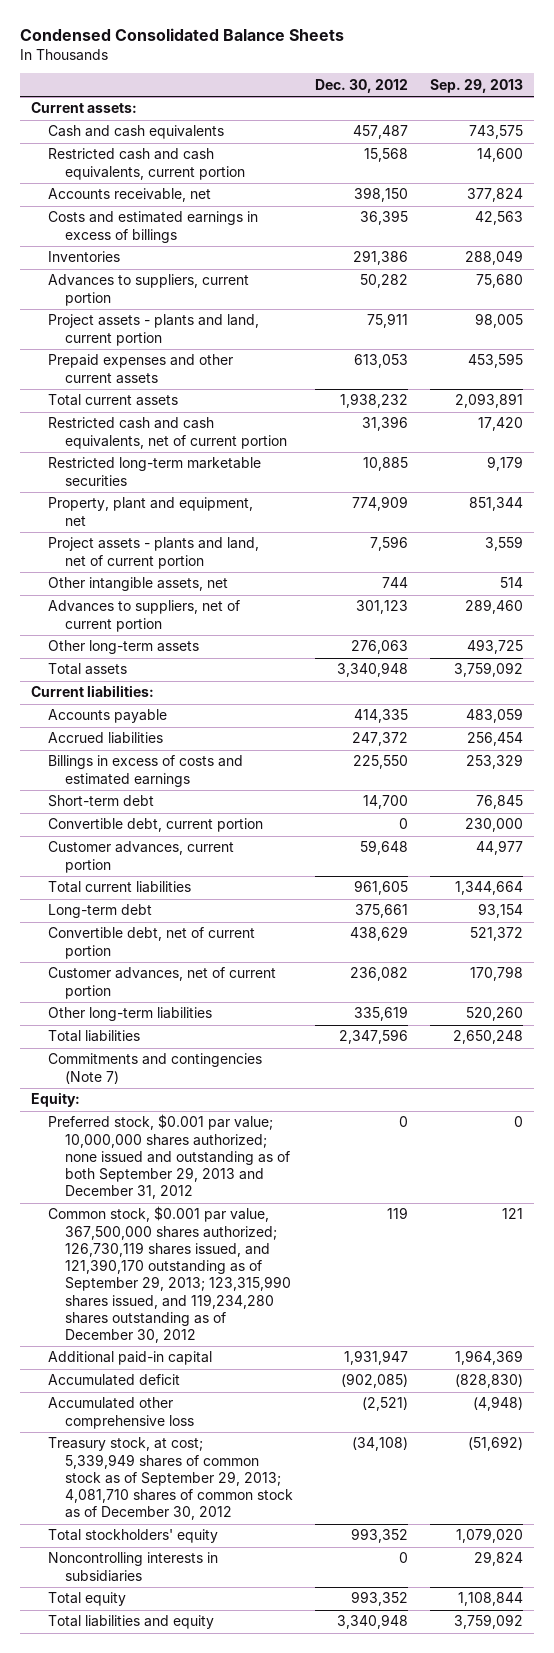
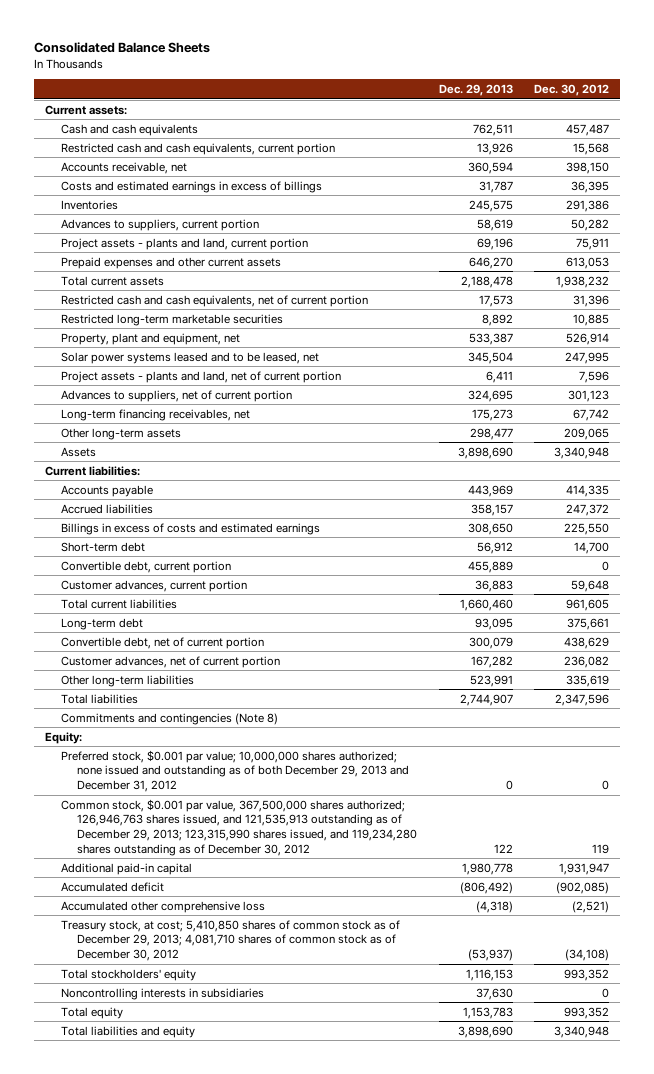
- Condensed Consolidated Balance Sheets
+ Consolidated Balance Sheets
- | Dec. 30, 2012 | Sep. 29, 2013
+ | Dec. 29, 2013 | Dec. 30, 2012
- Property, plant and equipment, net | 774,909 | 851,344
+ Property, plant and equipment, net | 533,387 | 526,914
+ Solar power systems leased and to be leased, net | 345,504 | 247,995
- Other intangible assets, net | 744 | 514
- Other long-term assets | 276,063 | 493,725
- Total assets | 3,340,948 | 3,759,092
+ Long-term financing receivables, net | 175,273 | 67,742
+ Other long-term assets | 298,477 | 209,065
+ Assets | 3,898,690 | 3,340,948
- Commitments and contingencies (Note 7)
+ Commitments and contingencies (Note 8)
- Preferred stock, $0.001 par value; 10,000,000 shares authorized; none issued and outstanding as of both September 29, 2013 and December 31, 2012 | 0 | 0
- Common stock, $0.001 par value, 367,500,000 shares authorized; 126,730,119 shares issued, and 121,390,170 outstanding as of September 29, 2013; 123,315,990 shares issued, and 119,234,280 shares outstanding as of December 30, 2012 | 119 | 121
+ Preferred stock, $0.001 par value; 10,000,000 shares authorized; none issued and outstanding as of both December 29, 2013 and December 31, 2012 | 0 | 0
+ Common stock, $0.001 par value, 367,500,000 shares authorized; 126,946,763 shares issued, and 121,535,913 outstanding as of December 29, 2013; 123,315,990 shares issued, and 119,234,280 shares outstanding as of December 30, 2012 | 122 | 119
- Treasury stock, at cost; 5,339,949 shares of common stock as of September 29, 2013; 4,081,710 shares of common stock as of December 30, 2012 | (34,108) | (51,692)
+ Treasury stock, at cost; 5,410,850 shares of common stock as of December 29, 2013; 4,081,710 shares of common stock as of December 30, 2012 | (53,937) | (34,108)

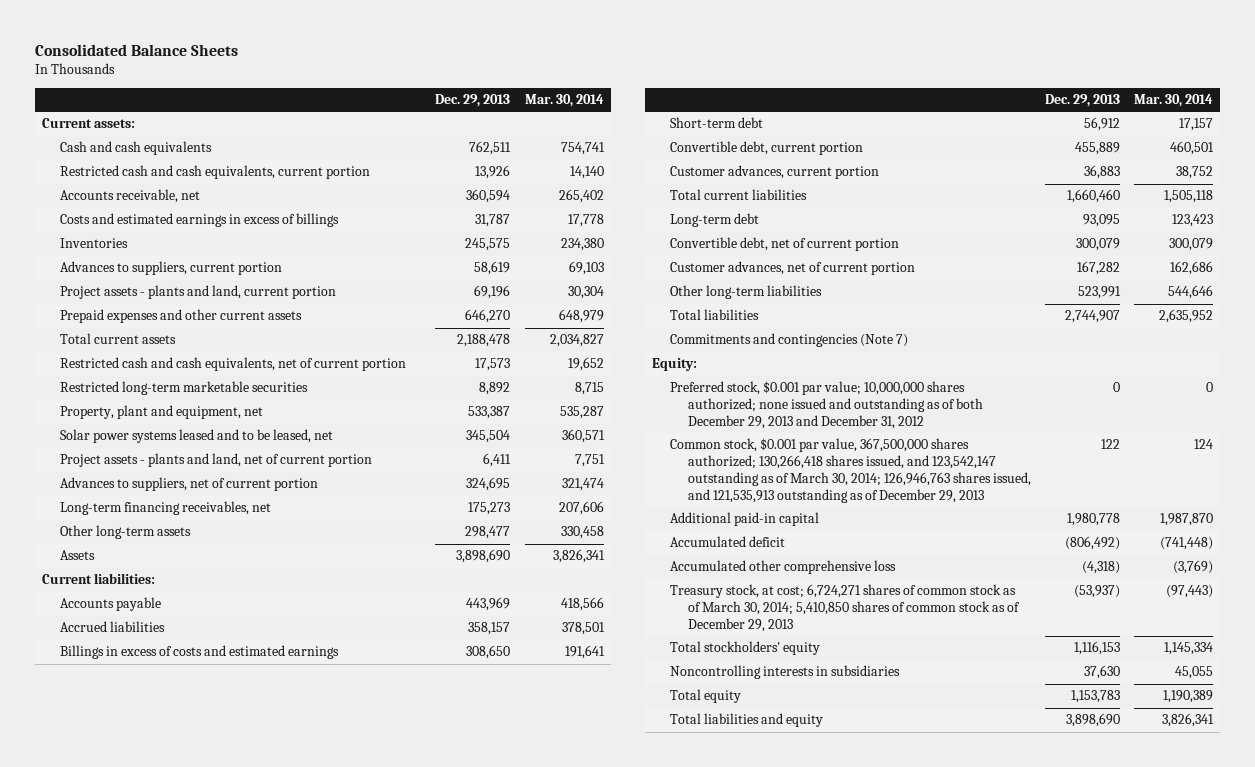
- | Dec. 29, 2013 | Dec. 30, 2012
+ | Dec. 29, 2013 | Mar. 30, 2014
- Commitments and contingencies (Note 8)
+ Commitments and contingencies (Note 7)
- Common stock, $0.001 par value, 367,500,000 shares authorized; 126,946,763 shares issued, and 121,535,913 outstanding as of December 29, 2013; 123,315,990 shares issued, and 119,234,280 shares outstanding as of December 30, 2012 | 122 | 119
+ Common stock, $0.001 par value, 367,500,000 shares authorized; 130,266,418 shares issued, and 123,542,147 outstanding as of March 30, 2014; 126,946,763 shares issued, and 121,535,913 outstanding as of December 29, 2013 | 122 | 124
- Treasury stock, at cost; 5,410,850 shares of common stock as of December 29, 2013; 4,081,710 shares of common stock as of December 30, 2012 | (53,937) | (34,108)
+ Treasury stock, at cost; 6,724,271 shares of common stock as of March 30, 2014; 5,410,850 shares of common stock as of December 29, 2013 | (53,937) | (97,443)

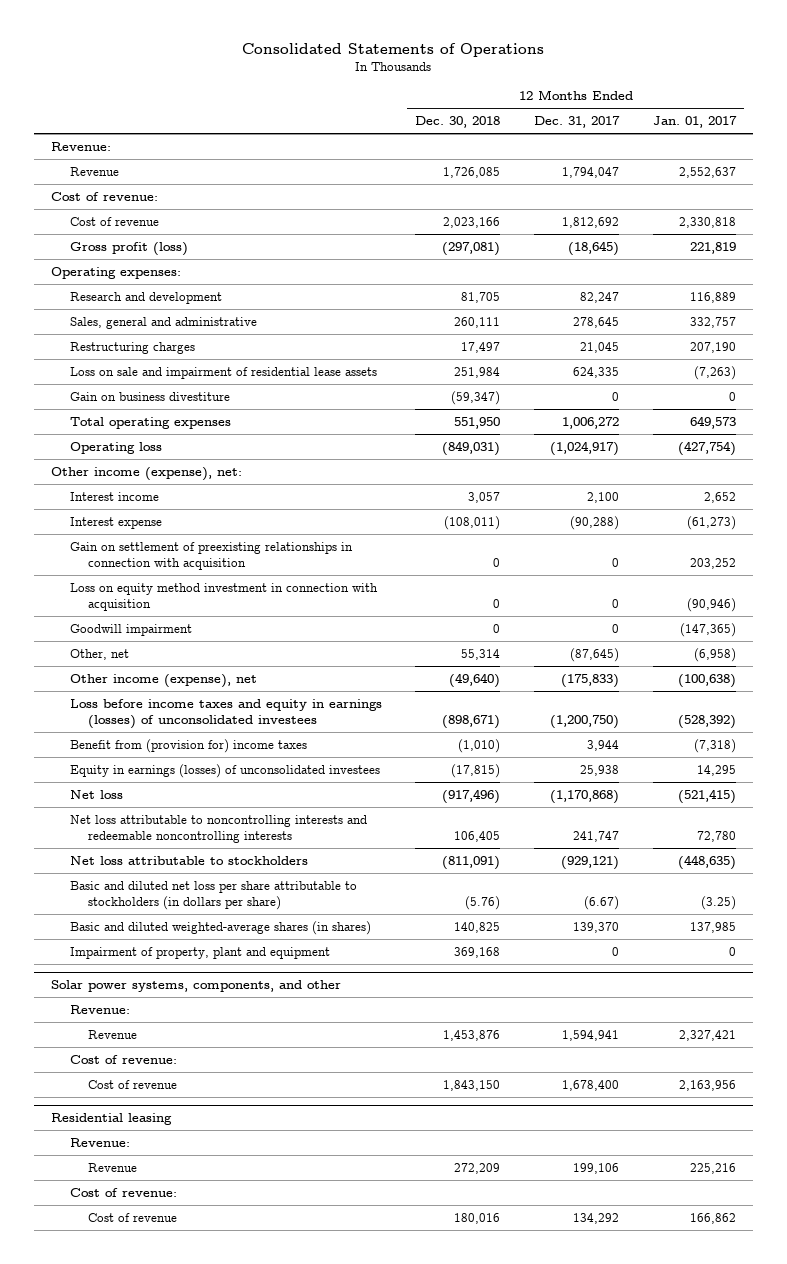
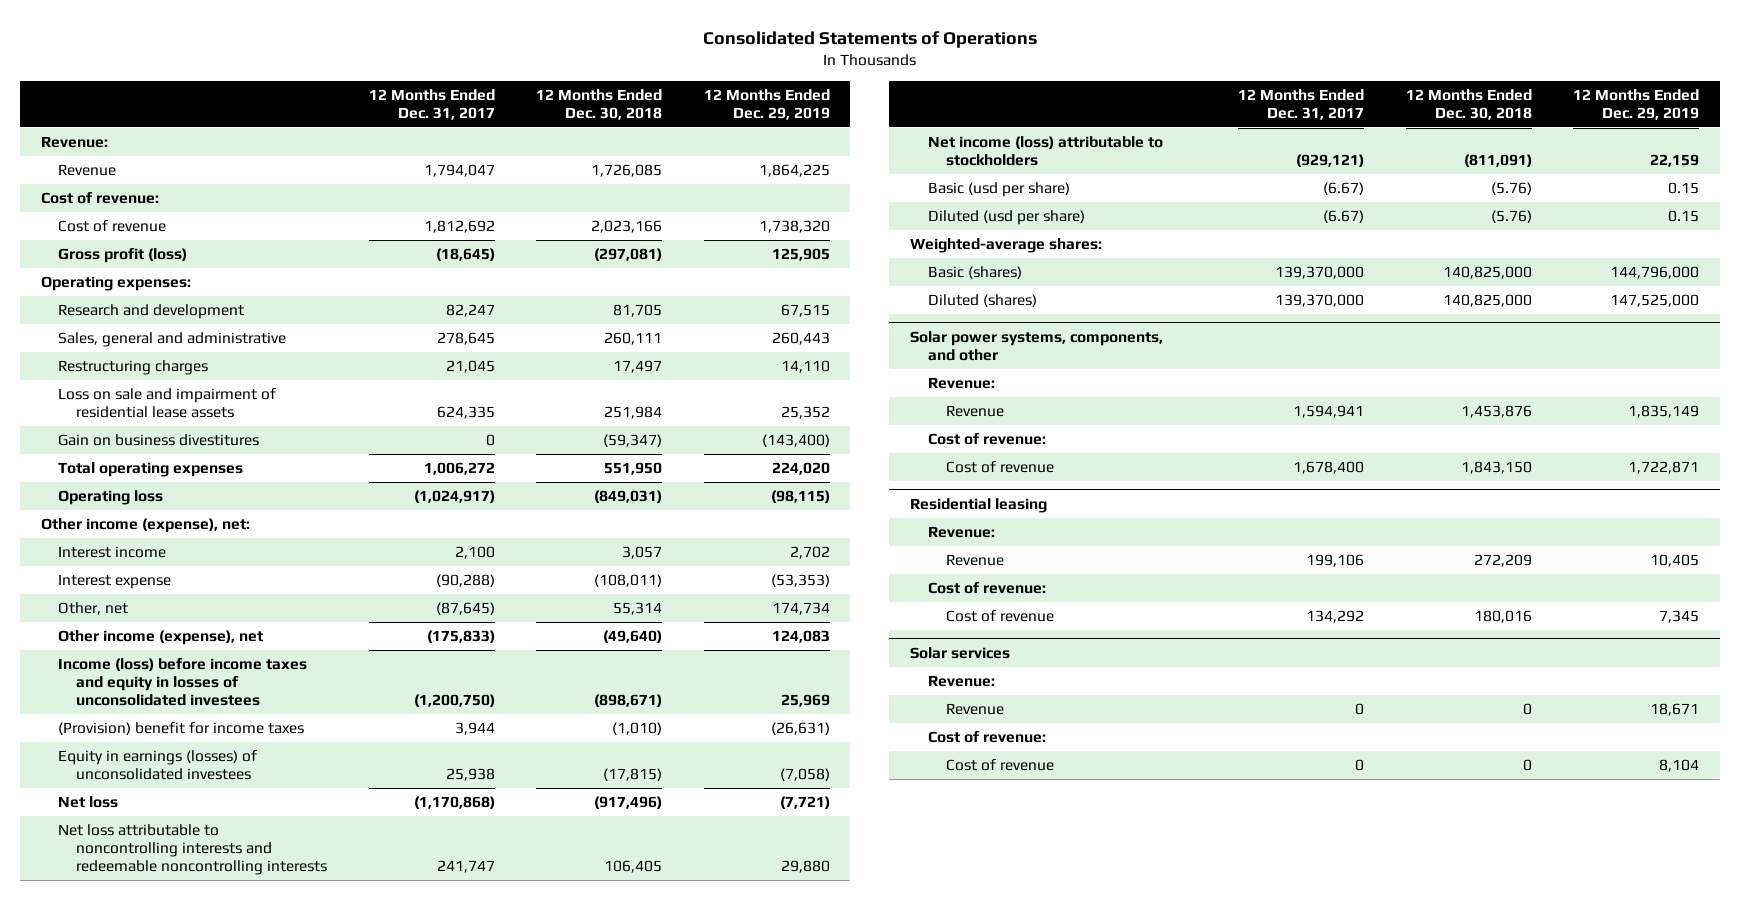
- | 12 Months Ended Dec. 30, 2018 | 12 Months Ended Dec. 31, 2017 | 12 Months Ended Jan. 01, 2017
+ | 12 Months Ended Dec. 31, 2017 | 12 Months Ended Dec. 30, 2018 | 12 Months Ended Dec. 29, 2019
- Gain on business divestiture | (59,347) | 0 | 0
+ Gain on business divestitures | 0 | (59,347) | (143,400)
- Gain on settlement of preexisting relationships in connection with acquisition | 0 | 0 | 203,252
- Loss on equity method investment in connection with acquisition | 0 | 0 | (90,946)
- Goodwill impairment | 0 | 0 | (147,365)
- Loss before income taxes and equity in earnings (losses) of unconsolidated investees | (898,671) | (1,200,750) | (528,392)
- Benefit from (provision for) income taxes | (1,010) | 3,944 | (7,318)
+ Income (loss) before income taxes and equity in losses of unconsolidated investees | (1,200,750) | (898,671) | 25,969
+ (Provision) benefit for income taxes | 3,944 | (1,010) | (26,631)
- Net loss attributable to stockholders | (811,091) | (929,121) | (448,635)
- Basic and diluted net loss per share attributable to stockholders (in dollars per share) | (5.76) | (6.67) | (3.25)
- Basic and diluted weighted-average shares (in shares) | 140,825 | 139,370 | 137,985
- Impairment of property, plant and equipment | 369,168 | 0 | 0
+ Net income (loss) attributable to stockholders | (929,121) | (811,091) | 22,159
+ Basic (usd per share) | (6.67) | (5.76) | 0.15
+ Diluted (usd per share) | (6.67) | (5.76) | 0.15
+ Weighted-average shares:
+ Basic (shares) | 139,370,000 | 140,825,000 | 144,796,000
+ Diluted (shares) | 139,370,000 | 140,825,000 | 147,525,000
+ Solar services
+ Revenue:
+ Revenue | 0 | 0 | 18,671
+ Cost of revenue:
+ Cost of revenue | 0 | 0 | 8,104

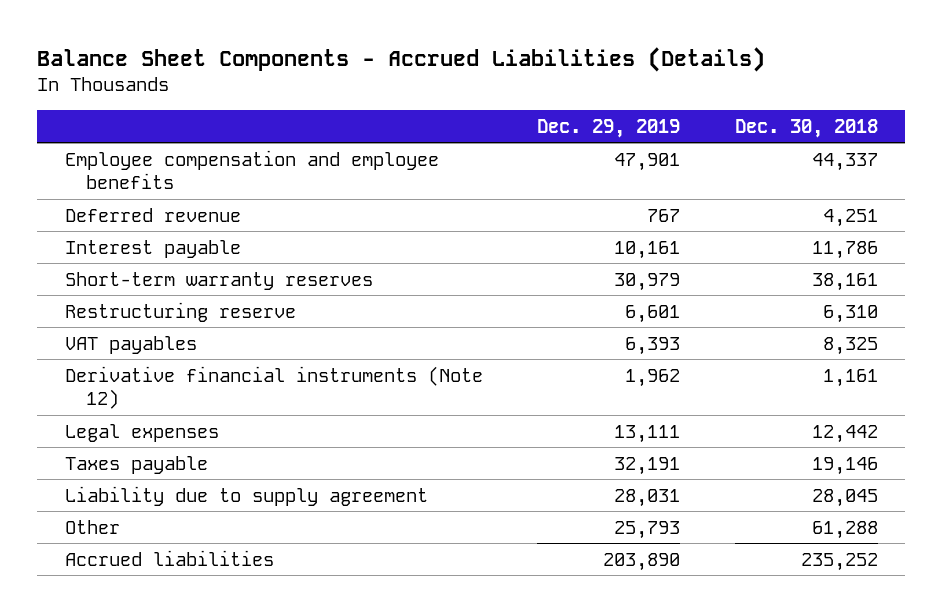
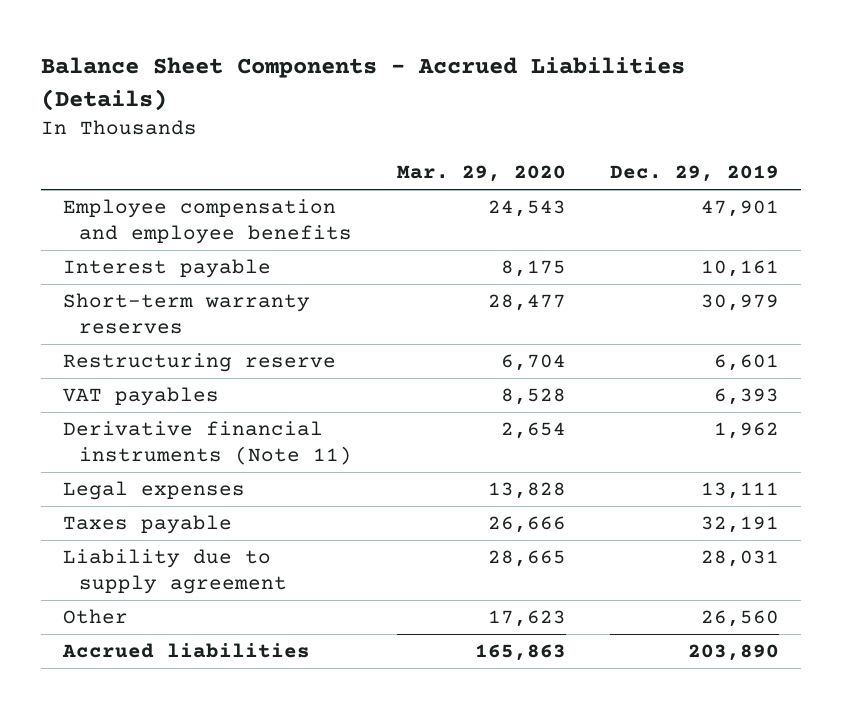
- | Dec. 29, 2019 | Dec. 30, 2018
+ | Mar. 29, 2020 | Dec. 29, 2019
- Deferred revenue | 767 | 4,251
- Derivative financial instruments (Note 12) | 1,962 | 1,161
+ Derivative financial instruments (Note 11) | 2,654 | 1,962
- Other | 25,793 | 61,288
+ Other | 17,623 | 26,560

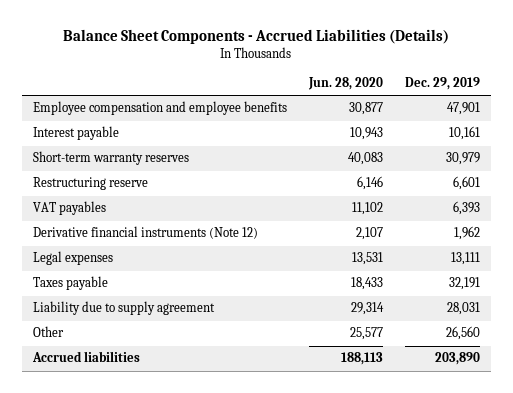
- | Mar. 29, 2020 | Dec. 29, 2019
+ | Jun. 28, 2020 | Dec. 29, 2019
- Derivative financial instruments (Note 11) | 2,654 | 1,962
+ Derivative financial instruments (Note 12) | 2,107 | 1,962

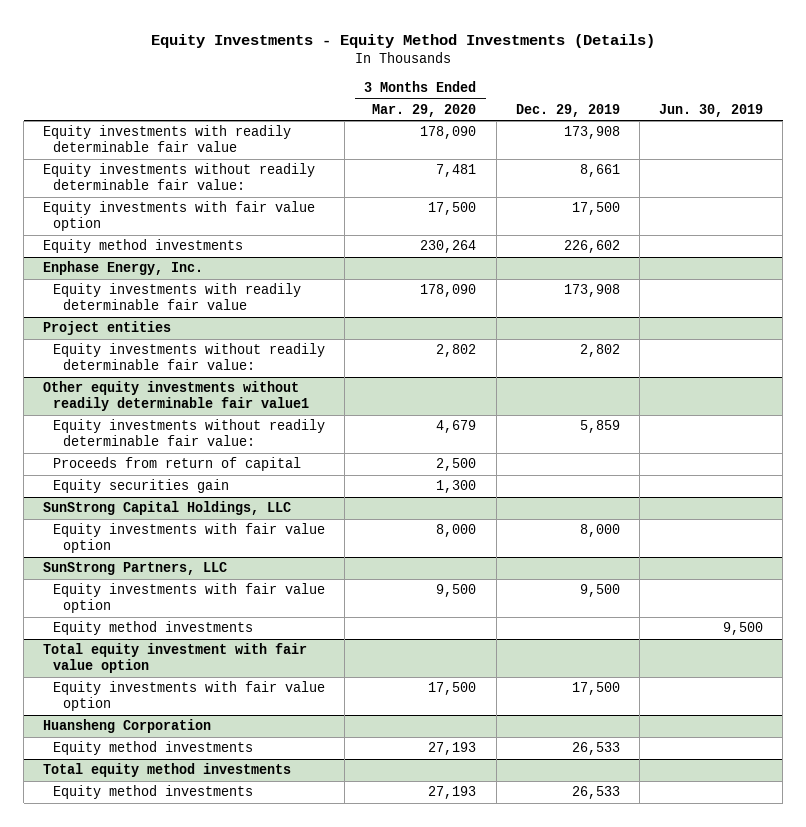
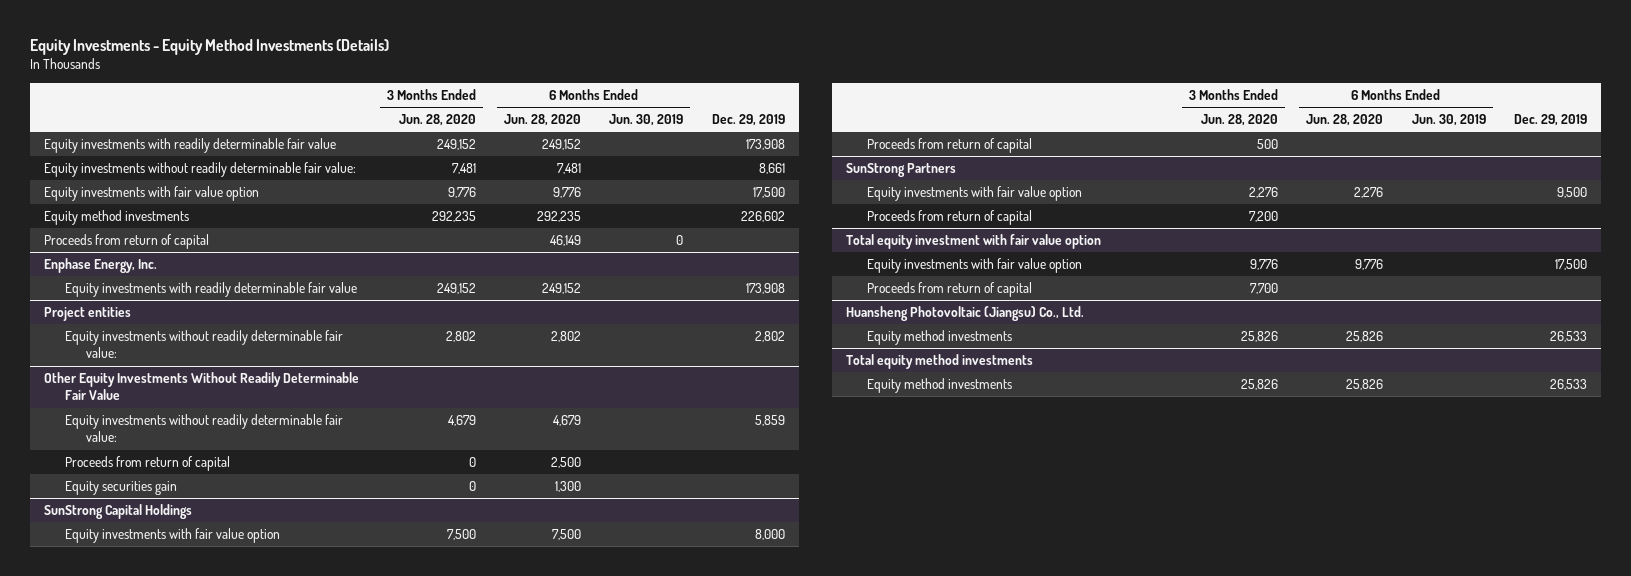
- | 3 Months Ended Mar. 29, 2020 | Dec. 29, 2019 | Jun. 30, 2019
+ | 3 Months Ended Jun. 28, 2020 | 6 Months Ended Jun. 28, 2020 | 6 Months Ended Jun. 30, 2019 | Dec. 29, 2019
+ Proceeds from return of capital | | 46,149 | 0 |
- Other equity investments without readily determinable fair value1
+ Other Equity Investments Without Readily Determinable Fair Value
- SunStrong Capital Holdings, LLC
+ SunStrong Capital Holdings
- SunStrong Partners, LLC
+ Proceeds from return of capital | 500 | | |
+ SunStrong Partners
- Equity method investments | | | 9,500
+ Proceeds from return of capital | 7,200 | | |
- Huansheng Corporation
@ Total equity investment with fair value option
+ Proceeds from return of capital | 7,700 | | |
+ Huansheng Photovoltaic (Jiangsu) Co., Ltd.

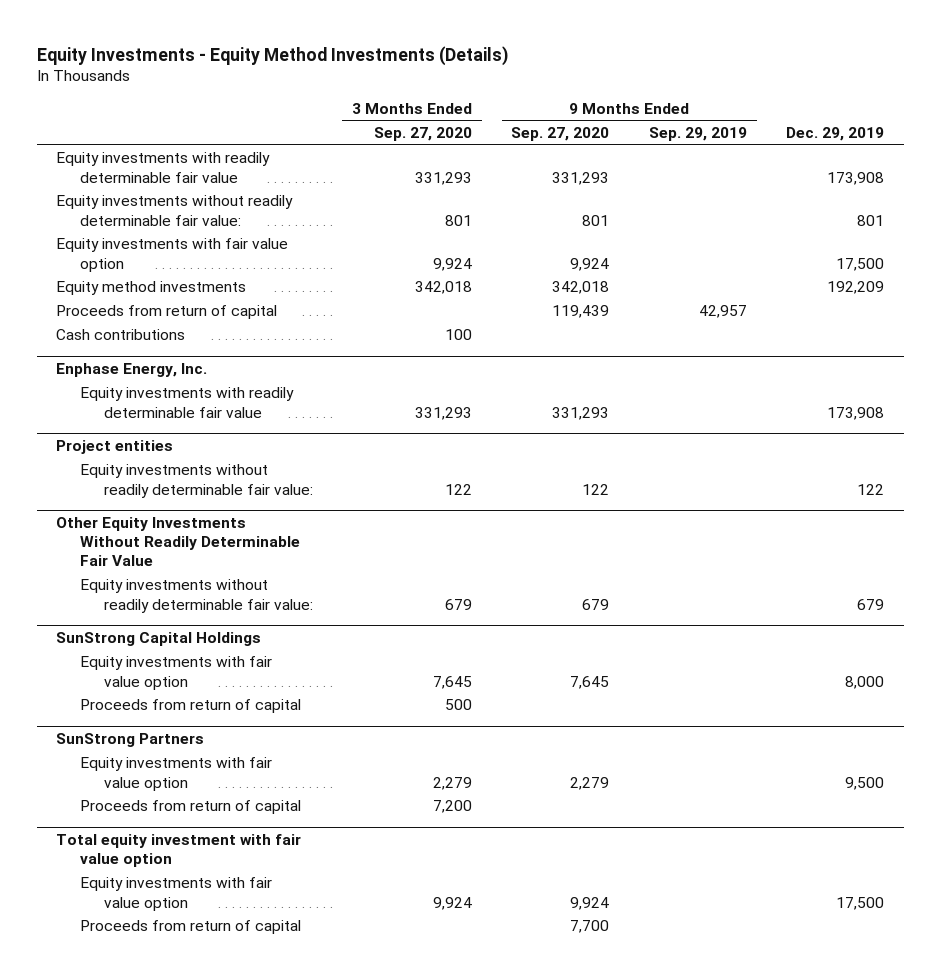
- | 3 Months Ended Jun. 28, 2020 | 6 Months Ended Jun. 28, 2020 | 6 Months Ended Jun. 30, 2019 | Dec. 29, 2019
+ | 3 Months Ended Sep. 27, 2020 | 9 Months Ended Sep. 27, 2020 | 9 Months Ended Sep. 29, 2019 | Dec. 29, 2019
- Equity investments without readily determinable fair value: | 7,481 | 7,481 | | 8,661
+ Equity investments without readily determinable fair value: | 801 | 801 | | 801
- Equity method investments | 292,235 | 292,235 | | 226,602
+ Equity method investments | 342,018 | 342,018 | | 192,209
+ Cash contributions | 100 | | |
@ Project entities
- Equity investments without readily determinable fair value: | 2,802 | 2,802 | | 2,802
+ Equity investments without readily determinable fair value: | 122 | 122 | | 122
@ Other Equity Investments Without Readily Determinable Fair Value
- Equity investments without readily determinable fair value: | 4,679 | 4,679 | | 5,859
- Proceeds from return of capital | 0 | 2,500 | |
- Equity securities gain | 0 | 1,300 | |
+ Equity investments without readily determinable fair value: | 679 | 679 | | 679
- Huansheng Photovoltaic (Jiangsu) Co., Ltd.
- Equity method investments | 25,826 | 25,826 | | 26,533
- Total equity method investments
- Equity method investments | 25,826 | 25,826 | | 26,533

